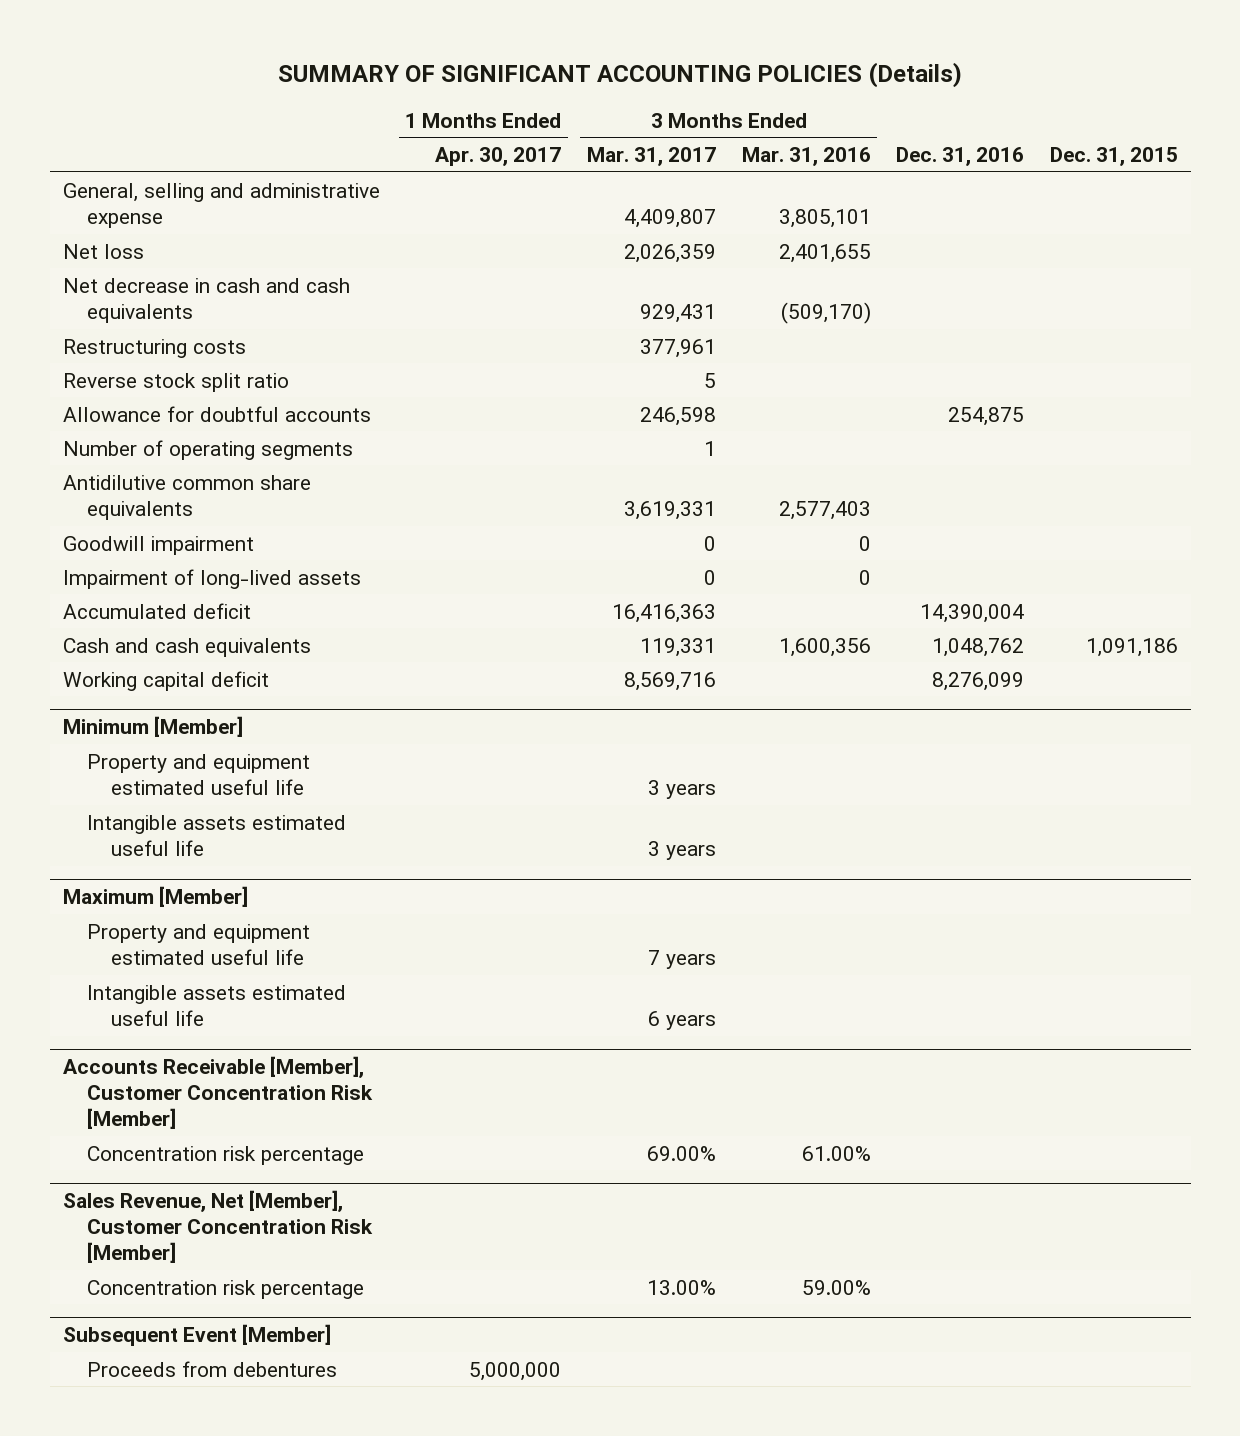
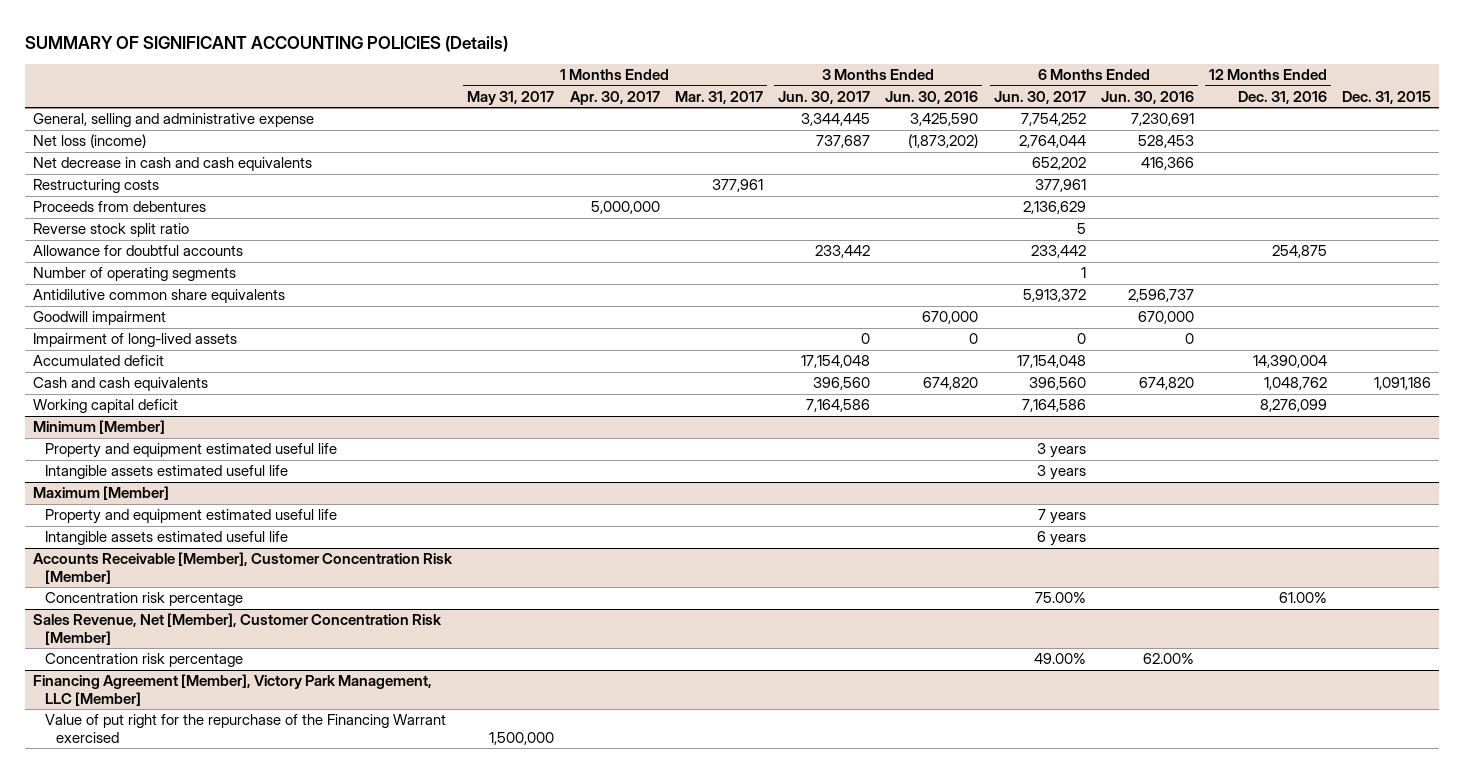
- | 1 Months Ended Apr. 30, 2017 | 3 Months Ended Mar. 31, 2017 | 3 Months Ended Mar. 31, 2016 | Dec. 31, 2016 | Dec. 31, 2015
+ | 1 Months Ended May 31, 2017 | 1 Months Ended Apr. 30, 2017 | 1 Months Ended Mar. 31, 2017 | 3 Months Ended Jun. 30, 2017 | 3 Months Ended Jun. 30, 2016 | 6 Months Ended Jun. 30, 2017 | 6 Months Ended Jun. 30, 2016 | 12 Months Ended Dec. 31, 2016 | Dec. 31, 2015
- Net loss | | 2,026,359 | 2,401,655 | |
+ Net loss (income) | | | | 737,687 | (1,873,202) | 2,764,044 | 528,453 | |
+ Proceeds from debentures | | 5,000,000 | | | | 2,136,629 | | |
- Subsequent Event [Member]
- Proceeds from debentures | 5,000,000 | | | |
+ Financing Agreement [Member], Victory Park Management, LLC [Member]
+ Value of put right for the repurchase of the Financing Warrant exercised | 1,500,000 | | | | | | | |

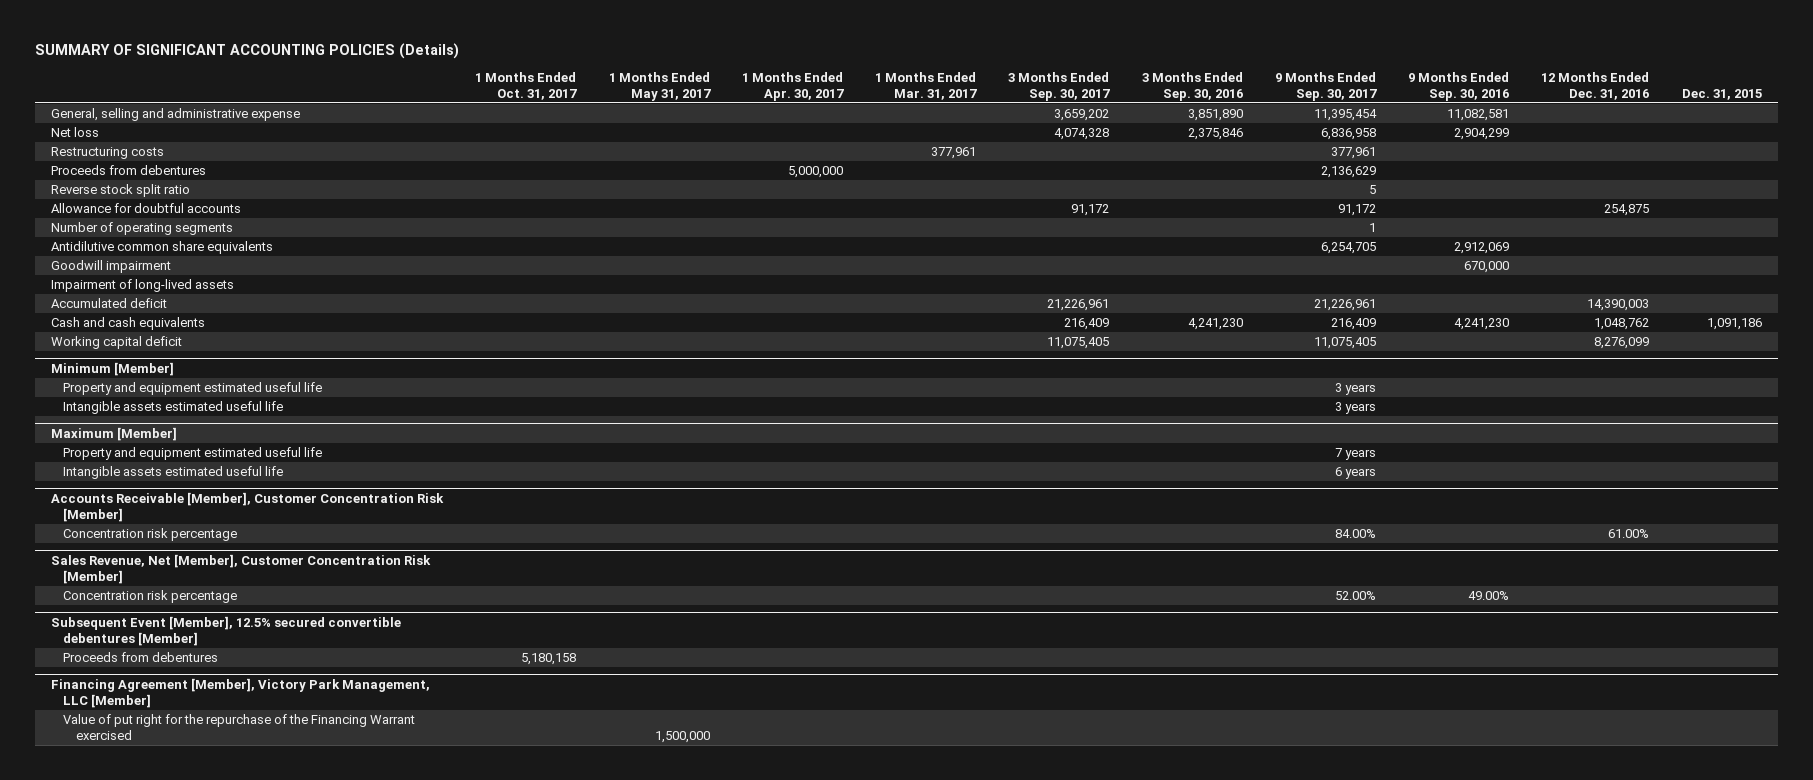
- | 1 Months Ended May 31, 2017 | 1 Months Ended Apr. 30, 2017 | 1 Months Ended Mar. 31, 2017 | 3 Months Ended Jun. 30, 2017 | 3 Months Ended Jun. 30, 2016 | 6 Months Ended Jun. 30, 2017 | 6 Months Ended Jun. 30, 2016 | 12 Months Ended Dec. 31, 2016 | Dec. 31, 2015
+ | 1 Months Ended Oct. 31, 2017 | 1 Months Ended May 31, 2017 | 1 Months Ended Apr. 30, 2017 | 1 Months Ended Mar. 31, 2017 | 3 Months Ended Sep. 30, 2017 | 3 Months Ended Sep. 30, 2016 | 9 Months Ended Sep. 30, 2017 | 9 Months Ended Sep. 30, 2016 | 12 Months Ended Dec. 31, 2016 | Dec. 31, 2015
- Net loss (income) | | | | 737,687 | (1,873,202) | 2,764,044 | 528,453 | |
- Net decrease in cash and cash equivalents | | | | | | 652,202 | 416,366 | |
+ Net loss | | | | | 4,074,328 | 2,375,846 | 6,836,958 | 2,904,299 | |
- Accumulated deficit | | | | 17,154,048 | | 17,154,048 | | 14,390,004 |
+ Accumulated deficit | | | | | 21,226,961 | | 21,226,961 | | 14,390,003 |
+ Subsequent Event [Member], 12.5% secured convertible debentures [Member]
+ Proceeds from debentures | 5,180,158 | | | | | | | | |

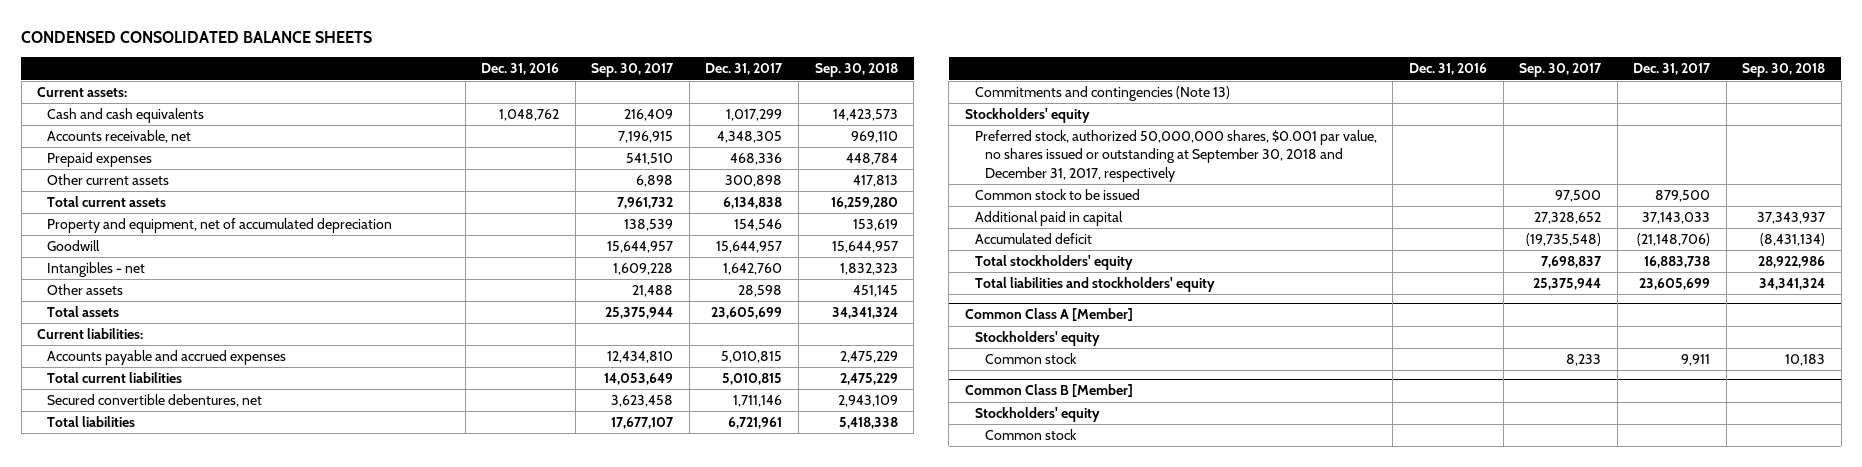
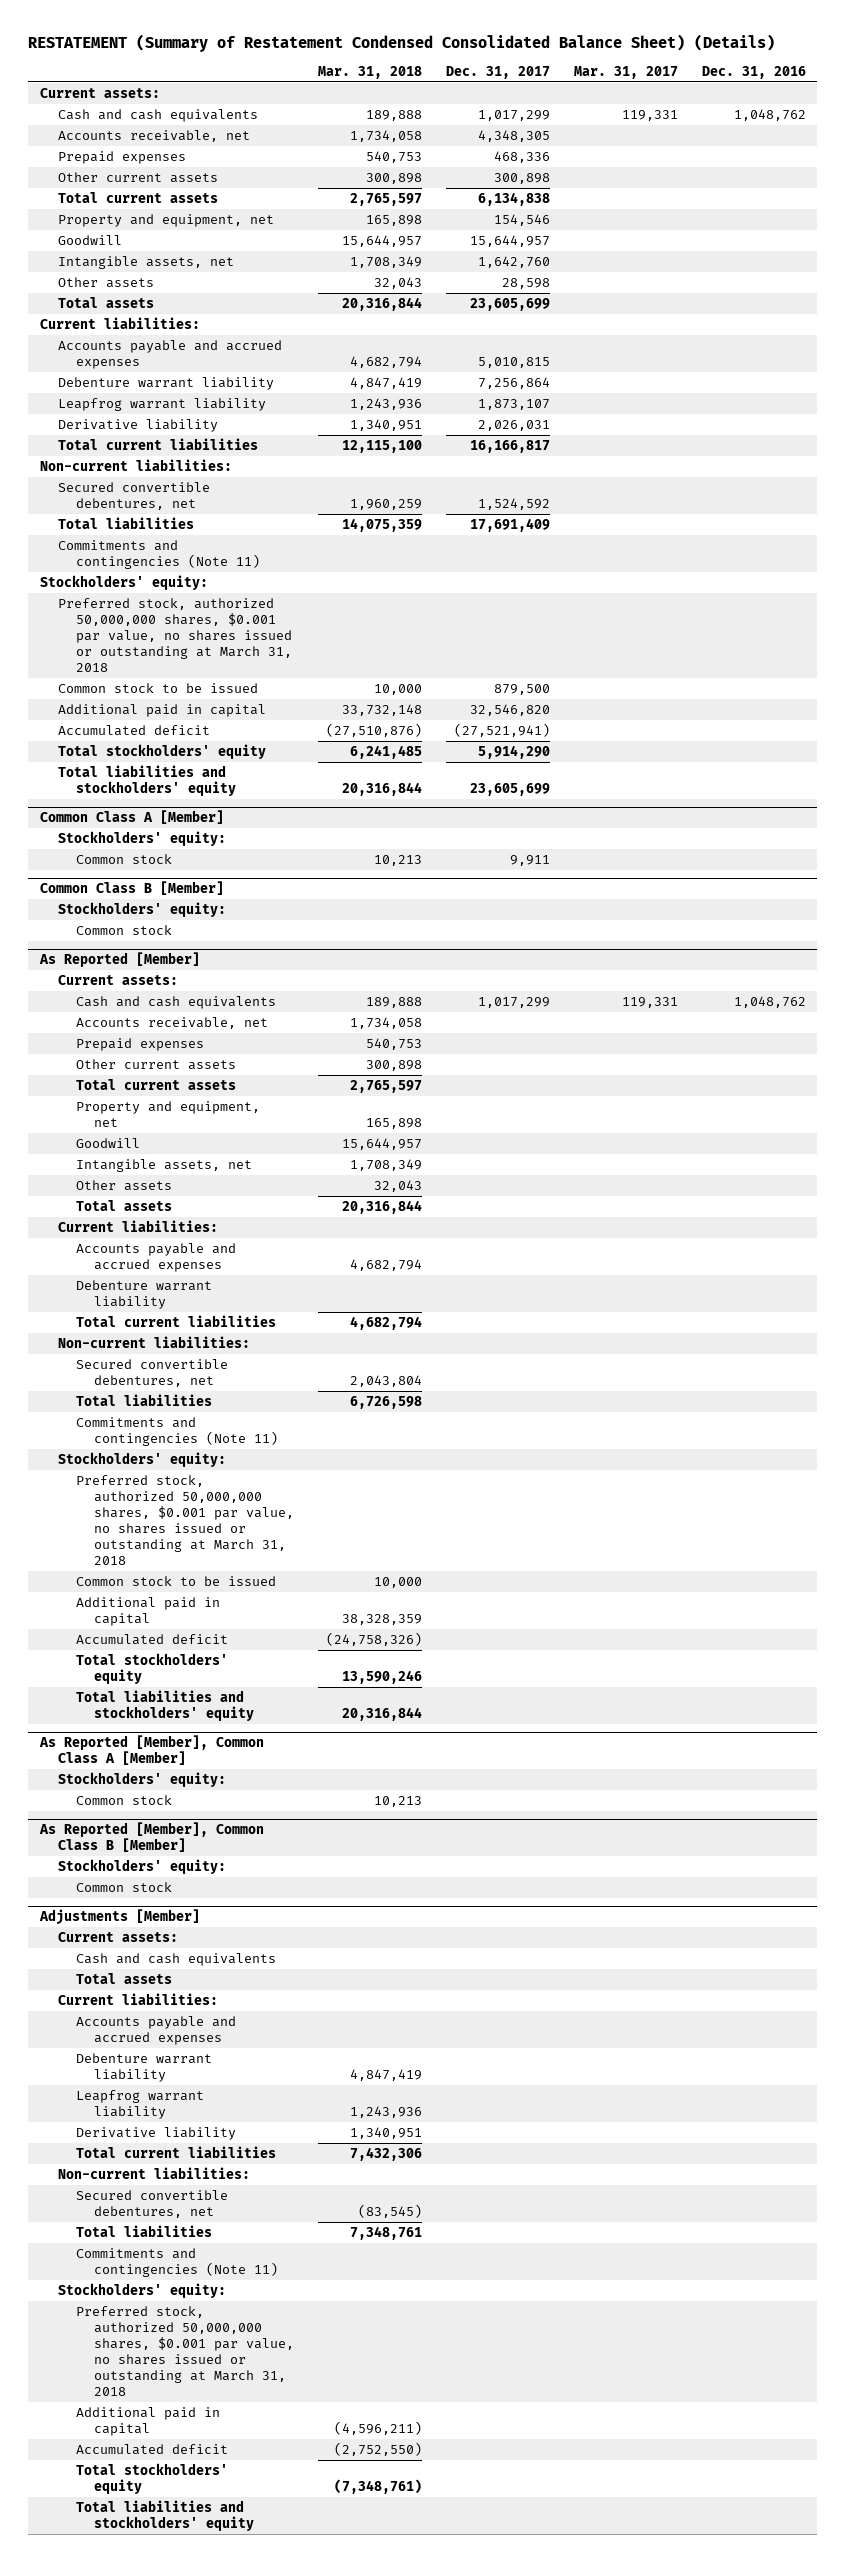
- CONDENSED CONSOLIDATED BALANCE SHEETS
+ RESTATEMENT (Summary of Restatement Condensed Consolidated Balance Sheet) (Details)
- | Dec. 31, 2016 | Sep. 30, 2017 | Dec. 31, 2017 | Sep. 30, 2018
+ | Mar. 31, 2018 | Dec. 31, 2017 | Mar. 31, 2017 | Dec. 31, 2016
- Property and equipment, net of accumulated depreciation | | 138,539 | 154,546 | 153,619
+ Property and equipment, net | 165,898 | 154,546 | |
- Intangibles - net | | 1,609,228 | 1,642,760 | 1,832,323
+ Intangible assets, net | 1,708,349 | 1,642,760 | |
- Total current liabilities | | 14,053,649 | 5,010,815 | 2,475,229
- Secured convertible debentures, net | | 3,623,458 | 1,711,146 | 2,943,109
- Total liabilities | | 17,677,107 | 6,721,961 | 5,418,338
- Commitments and contingencies (Note 13)
- Stockholders' equity
- Preferred stock, authorized 50,000,000 shares, $0.001 par value, no shares issued or outstanding at September 30, 2018 and December 31, 2017, respectively
+ Debenture warrant liability | 4,847,419 | 7,256,864 | |
+ Leapfrog warrant liability | 1,243,936 | 1,873,107 | |
+ Derivative liability | 1,340,951 | 2,026,031 | |
+ Total current liabilities | 12,115,100 | 16,166,817 | |
+ Non-current liabilities:
+ Secured convertible debentures, net | 1,960,259 | 1,524,592 | |
+ Total liabilities | 14,075,359 | 17,691,409 | |
+ Commitments and contingencies (Note 11)
+ Stockholders' equity:
+ Preferred stock, authorized 50,000,000 shares, $0.001 par value, no shares issued or outstanding at March 31, 2018
- Additional paid in capital | | 27,328,652 | 37,143,033 | 37,343,937
- Accumulated deficit | | (19,735,548) | (21,148,706) | (8,431,134)
- Total stockholders' equity | | 7,698,837 | 16,883,738 | 28,922,986
+ Additional paid in capital | 33,732,148 | 32,546,820 | |
+ Accumulated deficit | (27,510,876) | (27,521,941) | |
+ Total stockholders' equity | 6,241,485 | 5,914,290 | |
@ Common Class A [Member]
- Stockholders' equity
+ Stockholders' equity:
@ Common Class B [Member]
- Stockholders' equity
+ Stockholders' equity:
+ As Reported [Member]
+ Current assets:
+ Cash and cash equivalents | 189,888 | 1,017,299 | 119,331 | 1,048,762
+ Accounts receivable, net | 1,734,058 | | |
+ Prepaid expenses | 540,753 | | |
+ Other current assets | 300,898 | | |
+ Total current assets | 2,765,597 | | |
+ Property and equipment, net | 165,898 | | |
+ Goodwill | 15,644,957 | | |
+ Intangible assets, net | 1,708,349 | | |
+ Other assets | 32,043 | | |
+ Total assets | 20,316,844 | | |
+ Current liabilities:
+ Accounts payable and accrued expenses | 4,682,794 | | |
+ Debenture warrant liability
+ Total current liabilities | 4,682,794 | | |
+ Non-current liabilities:
+ Secured convertible debentures, net | 2,043,804 | | |
+ Total liabilities | 6,726,598 | | |
+ Commitments and contingencies (Note 11)
+ Stockholders' equity:
+ Preferred stock, authorized 50,000,000 shares, $0.001 par value, no shares issued or outstanding at March 31, 2018
+ Common stock to be issued | 10,000 | | |
+ Additional paid in capital | 38,328,359 | | |
+ Accumulated deficit | (24,758,326) | | |
+ Total stockholders' equity | 13,590,246 | | |
+ Total liabilities and stockholders' equity | 20,316,844 | | |
+ As Reported [Member], Common Class A [Member]
+ Stockholders' equity:
+ Common stock | 10,213 | | |
+ As Reported [Member], Common Class B [Member]
+ Stockholders' equity:
+ Common stock
+ Adjustments [Member]
+ Current assets:
+ Cash and cash equivalents
+ Total assets
+ Current liabilities:
+ Accounts payable and accrued expenses
+ Debenture warrant liability | 4,847,419 | | |
+ Leapfrog warrant liability | 1,243,936 | | |
+ Derivative liability | 1,340,951 | | |
+ Total current liabilities | 7,432,306 | | |
+ Non-current liabilities:
+ Secured convertible debentures, net | (83,545) | | |
+ Total liabilities | 7,348,761 | | |
+ Commitments and contingencies (Note 11)
+ Stockholders' equity:
+ Preferred stock, authorized 50,000,000 shares, $0.001 par value, no shares issued or outstanding at March 31, 2018
+ Additional paid in capital | (4,596,211) | | |
+ Accumulated deficit | (2,752,550) | | |
+ Total stockholders' equity | (7,348,761) | | |
+ Total liabilities and stockholders' equity

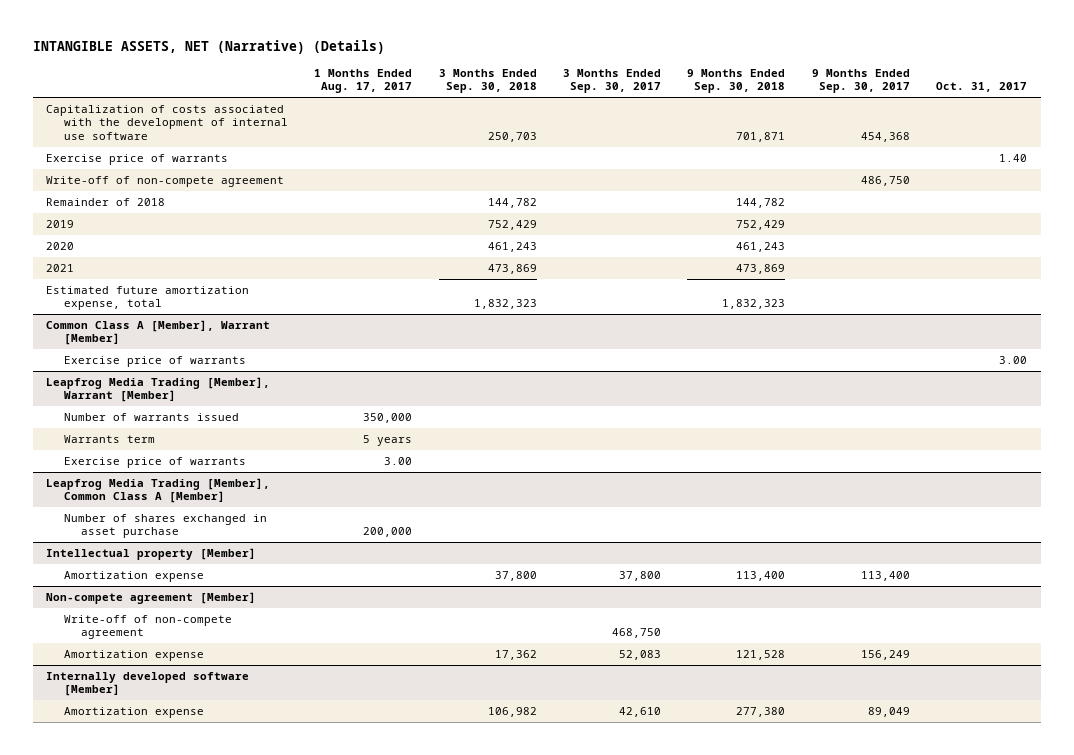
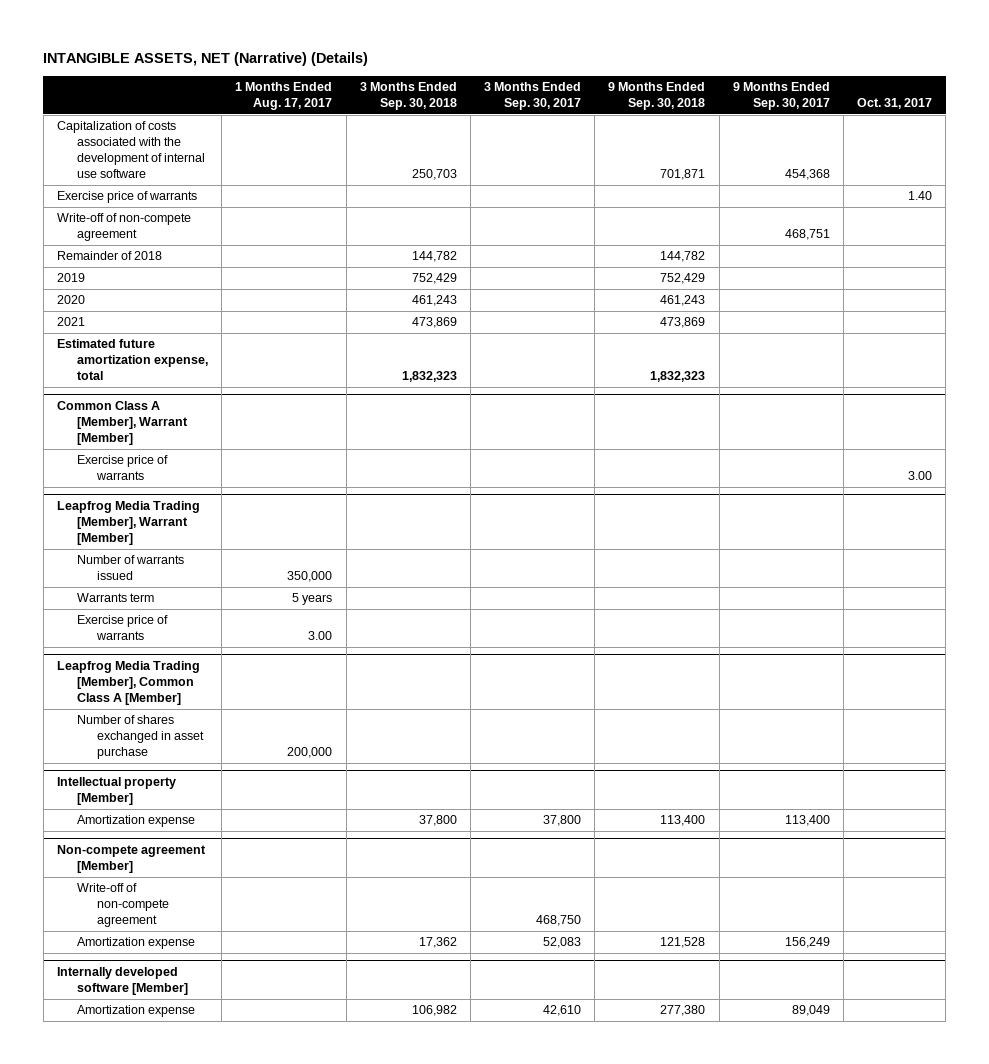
- Write-off of non-compete agreement | | | | | 486,750 |
+ Write-off of non-compete agreement | | | | | 468,751 |

